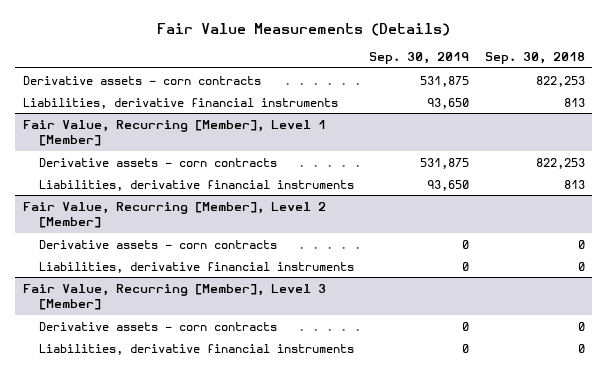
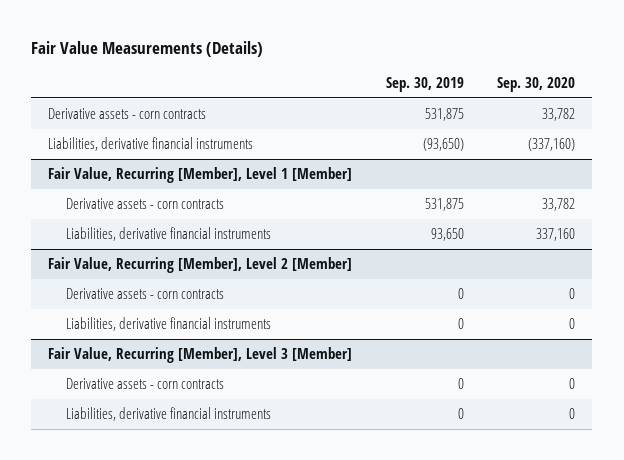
- | Sep. 30, 2019 | Sep. 30, 2018
+ | Sep. 30, 2019 | Sep. 30, 2020
- Liabilities, derivative financial instruments | 93,650 | 813
+ Liabilities, derivative financial instruments | (93,650) | (337,160)

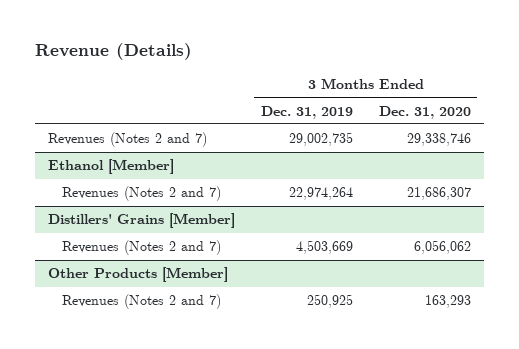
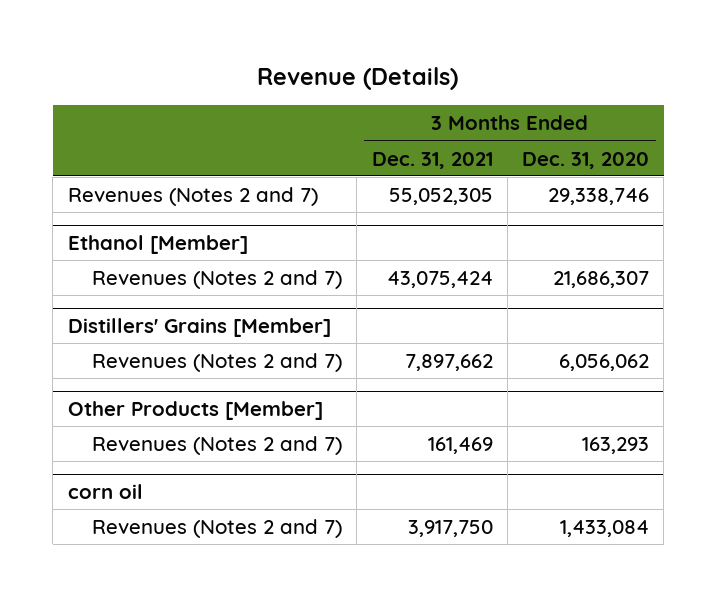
- | 3 Months Ended Dec. 31, 2019 | 3 Months Ended Dec. 31, 2020
+ | 3 Months Ended Dec. 31, 2021 | 3 Months Ended Dec. 31, 2020
+ corn oil
+ Revenues (Notes 2 and 7) | 3,917,750 | 1,433,084

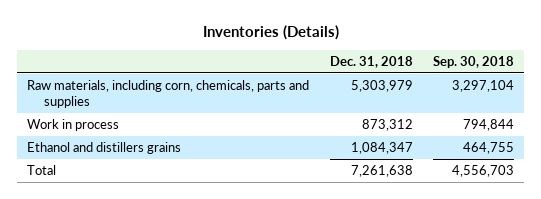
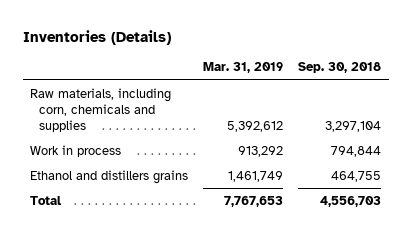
- | Dec. 31, 2018 | Sep. 30, 2018
+ | Mar. 31, 2019 | Sep. 30, 2018
- Raw materials, including corn, chemicals, parts and supplies | 5,303,979 | 3,297,104
+ Raw materials, including corn, chemicals and supplies | 5,392,612 | 3,297,104

